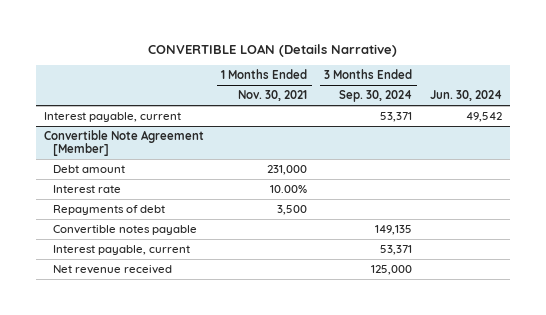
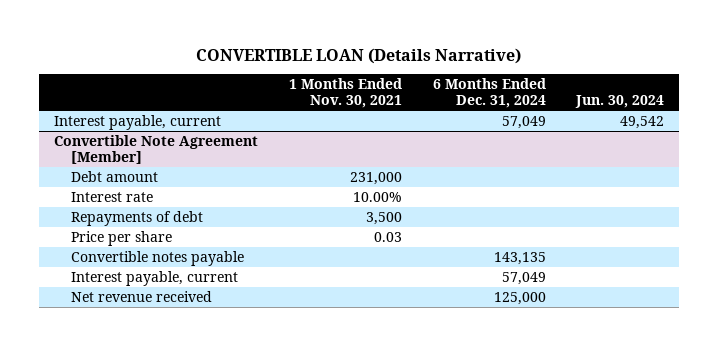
- | 1 Months Ended Nov. 30, 2021 | 3 Months Ended Sep. 30, 2024 | Jun. 30, 2024
+ | 1 Months Ended Nov. 30, 2021 | 6 Months Ended Dec. 31, 2024 | Jun. 30, 2024
@ Convertible Note Agreement [Member]
+ Price per share | 0.03 | |

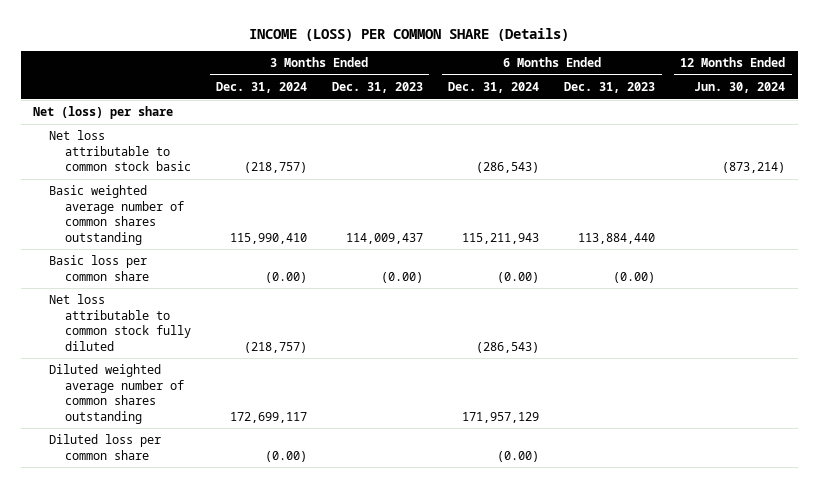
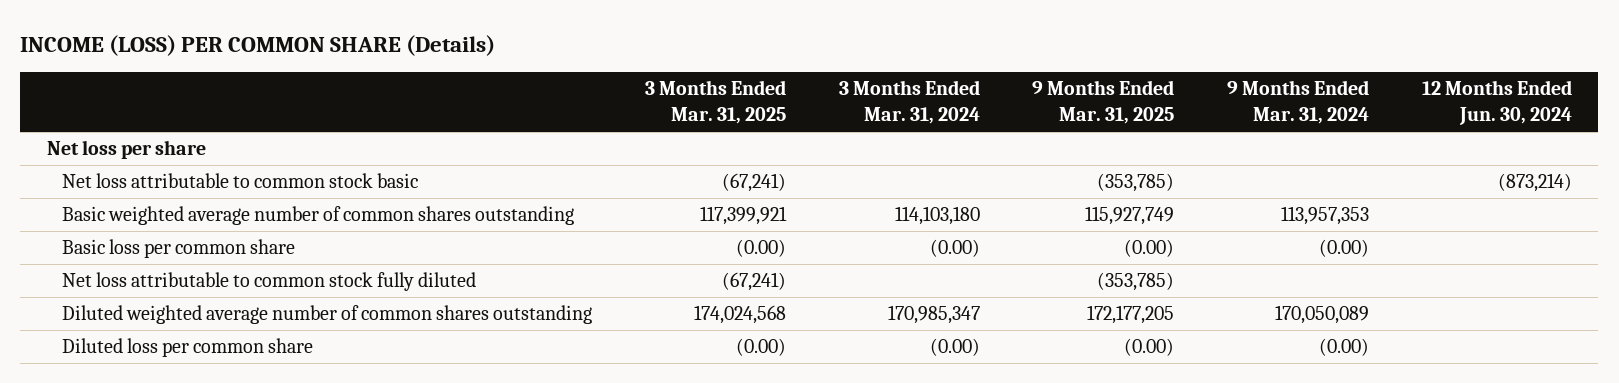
- | 3 Months Ended Dec. 31, 2024 | 3 Months Ended Dec. 31, 2023 | 6 Months Ended Dec. 31, 2024 | 6 Months Ended Dec. 31, 2023 | 12 Months Ended Jun. 30, 2024
+ | 3 Months Ended Mar. 31, 2025 | 3 Months Ended Mar. 31, 2024 | 9 Months Ended Mar. 31, 2025 | 9 Months Ended Mar. 31, 2024 | 12 Months Ended Jun. 30, 2024
- Net (loss) per share
+ Net loss per share

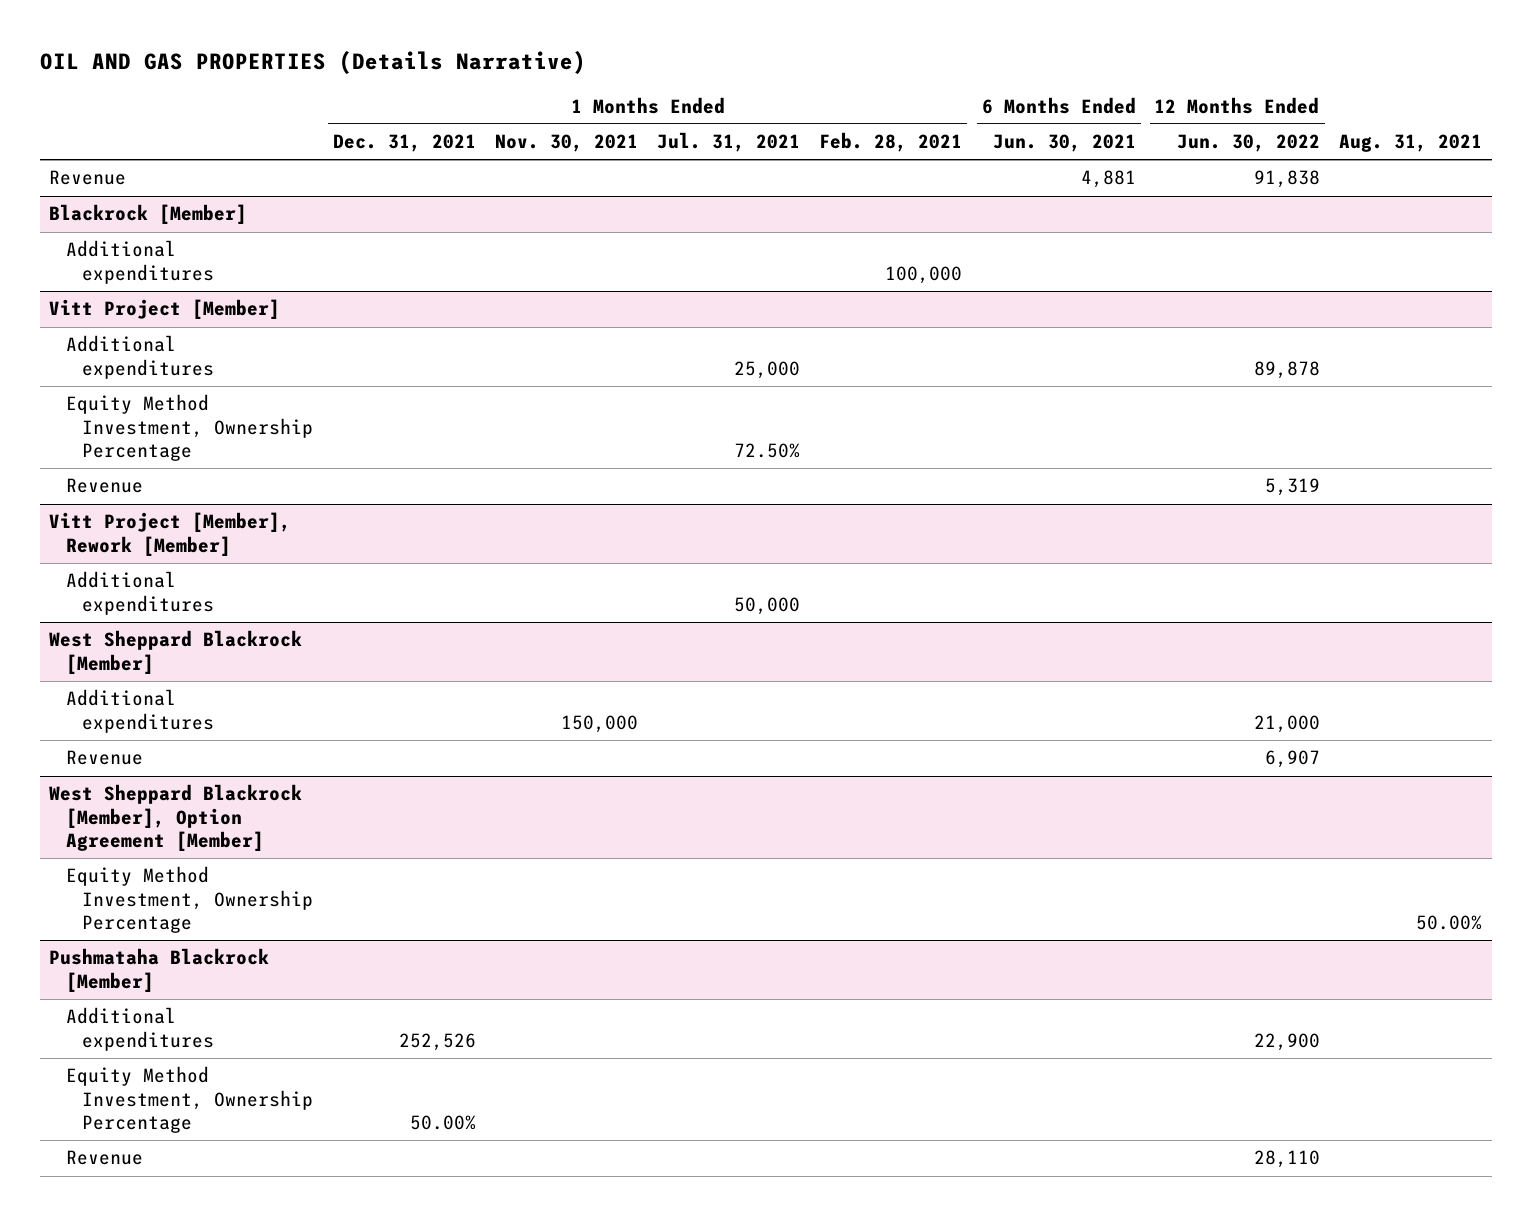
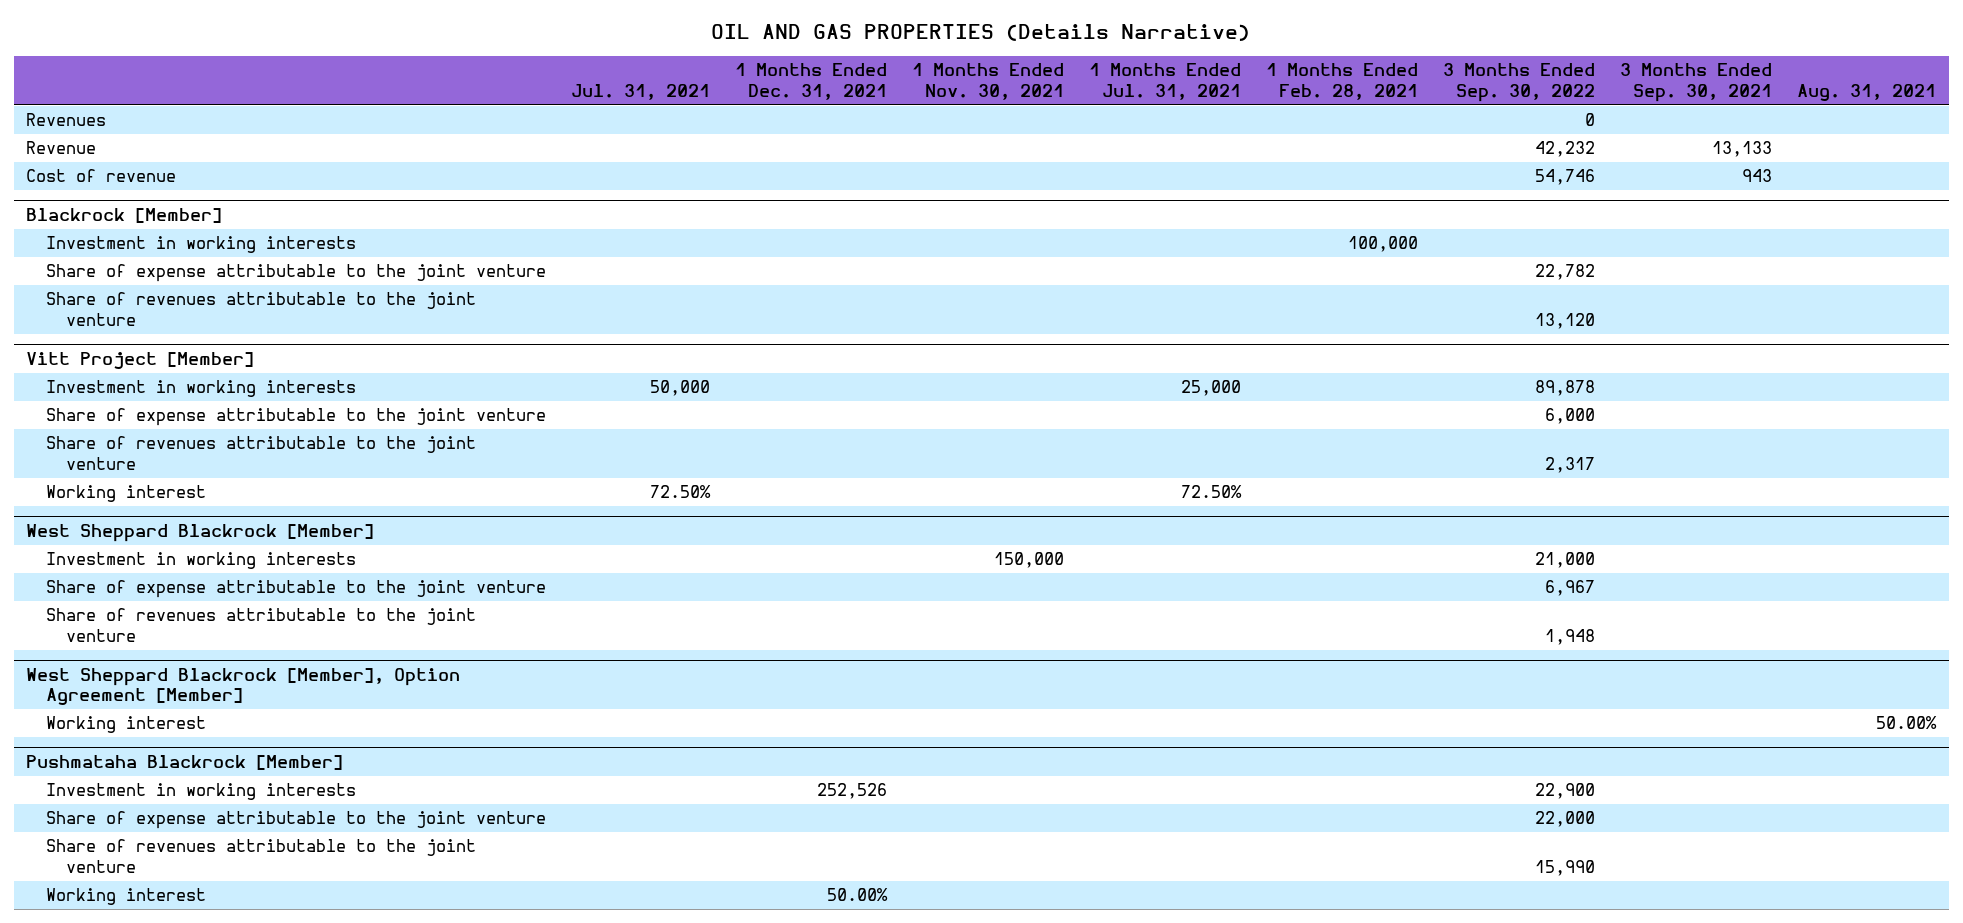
- | 1 Months Ended Dec. 31, 2021 | 1 Months Ended Nov. 30, 2021 | 1 Months Ended Jul. 31, 2021 | 1 Months Ended Feb. 28, 2021 | 6 Months Ended Jun. 30, 2021 | 12 Months Ended Jun. 30, 2022 | Aug. 31, 2021
+ | Jul. 31, 2021 | 1 Months Ended Dec. 31, 2021 | 1 Months Ended Nov. 30, 2021 | 1 Months Ended Jul. 31, 2021 | 1 Months Ended Feb. 28, 2021 | 3 Months Ended Sep. 30, 2022 | 3 Months Ended Sep. 30, 2021 | Aug. 31, 2021
+ Revenues | | | | | | 0 | |
+ Cost of revenue | | | | | | 54,746 | 943 |
@ Blackrock [Member]
- Additional expenditures | | | | 100,000 | | |
+ Investment in working interests | | | | | 100,000 | | |
+ Share of expense attributable to the joint venture | | | | | | 22,782 | |
+ Share of revenues attributable to the joint venture | | | | | | 13,120 | |
@ Vitt Project [Member]
- Additional expenditures | | | 25,000 | | | 89,878 |
- Equity Method Investment, Ownership Percentage | | | 72.50% | | | |
- Revenue | | | | | | 5,319 |
- Vitt Project [Member], Rework [Member]
- Additional expenditures | | | 50,000 | | | |
@ Vitt Project [Member]
+ Investment in working interests | 50,000 | | | 25,000 | | 89,878 | |
+ Share of expense attributable to the joint venture | | | | | | 6,000 | |
+ Share of revenues attributable to the joint venture | | | | | | 2,317 | |
+ Working interest | 72.50% | | | 72.50% | | | |
@ West Sheppard Blackrock [Member]
- Additional expenditures | | 150,000 | | | | 21,000 |
- Revenue | | | | | | 6,907 |
+ Investment in working interests | | | 150,000 | | | 21,000 | |
+ Share of expense attributable to the joint venture | | | | | | 6,967 | |
+ Share of revenues attributable to the joint venture | | | | | | 1,948 | |
@ West Sheppard Blackrock [Member], Option Agreement [Member]
- Equity Method Investment, Ownership Percentage | | | | | | | 50.00%
+ Working interest | | | | | | | | 50.00%
@ Pushmataha Blackrock [Member]
- Additional expenditures | 252,526 | | | | | 22,900 |
- Equity Method Investment, Ownership Percentage | 50.00% | | | | | |
- Revenue | | | | | | 28,110 |
+ Investment in working interests | | 252,526 | | | | 22,900 | |
+ Share of expense attributable to the joint venture | | | | | | 22,000 | |
+ Share of revenues attributable to the joint venture | | | | | | 15,990 | |
+ Working interest | | 50.00% | | | | | |

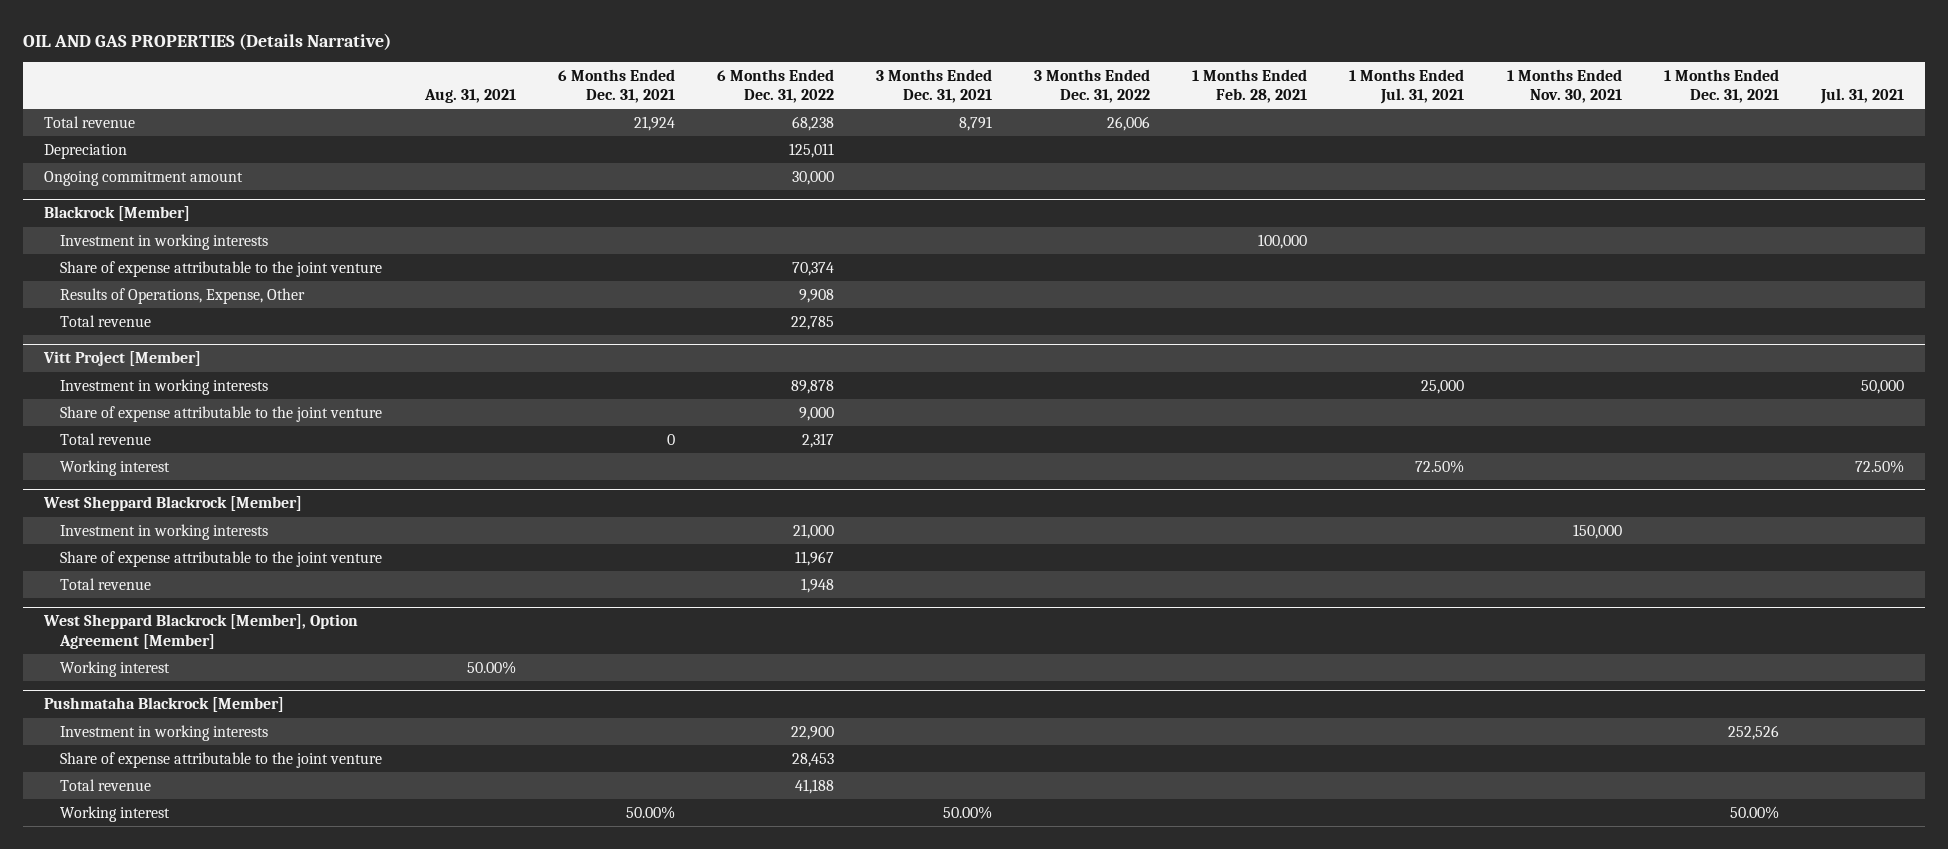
- | Jul. 31, 2021 | 1 Months Ended Dec. 31, 2021 | 1 Months Ended Nov. 30, 2021 | 1 Months Ended Jul. 31, 2021 | 1 Months Ended Feb. 28, 2021 | 3 Months Ended Sep. 30, 2022 | 3 Months Ended Sep. 30, 2021 | Aug. 31, 2021
+ | Aug. 31, 2021 | 6 Months Ended Dec. 31, 2021 | 6 Months Ended Dec. 31, 2022 | 3 Months Ended Dec. 31, 2021 | 3 Months Ended Dec. 31, 2022 | 1 Months Ended Feb. 28, 2021 | 1 Months Ended Jul. 31, 2021 | 1 Months Ended Nov. 30, 2021 | 1 Months Ended Dec. 31, 2021 | Jul. 31, 2021
- Revenues | | | | | | 0 | |
- Revenue | | | | | | 42,232 | 13,133 |
- Cost of revenue | | | | | | 54,746 | 943 |
+ Total revenue | | 21,924 | 68,238 | 8,791 | 26,006 | | | | |
+ Depreciation | | | 125,011 | | | | | | |
+ Ongoing commitment amount | | | 30,000 | | | | | | |
@ Blackrock [Member]
- Share of revenues attributable to the joint venture | | | | | | 13,120 | |
+ Results of Operations, Expense, Other | | | 9,908 | | | | | | |
+ Total revenue | | | 22,785 | | | | | | |
@ Vitt Project [Member]
- Share of revenues attributable to the joint venture | | | | | | 2,317 | |
+ Total revenue | | 0 | 2,317 | | | | | | |
@ West Sheppard Blackrock [Member]
- Share of revenues attributable to the joint venture | | | | | | 1,948 | |
+ Total revenue | | | 1,948 | | | | | | |
@ Pushmataha Blackrock [Member]
- Share of revenues attributable to the joint venture | | | | | | 15,990 | |
+ Total revenue | | | 41,188 | | | | | | |

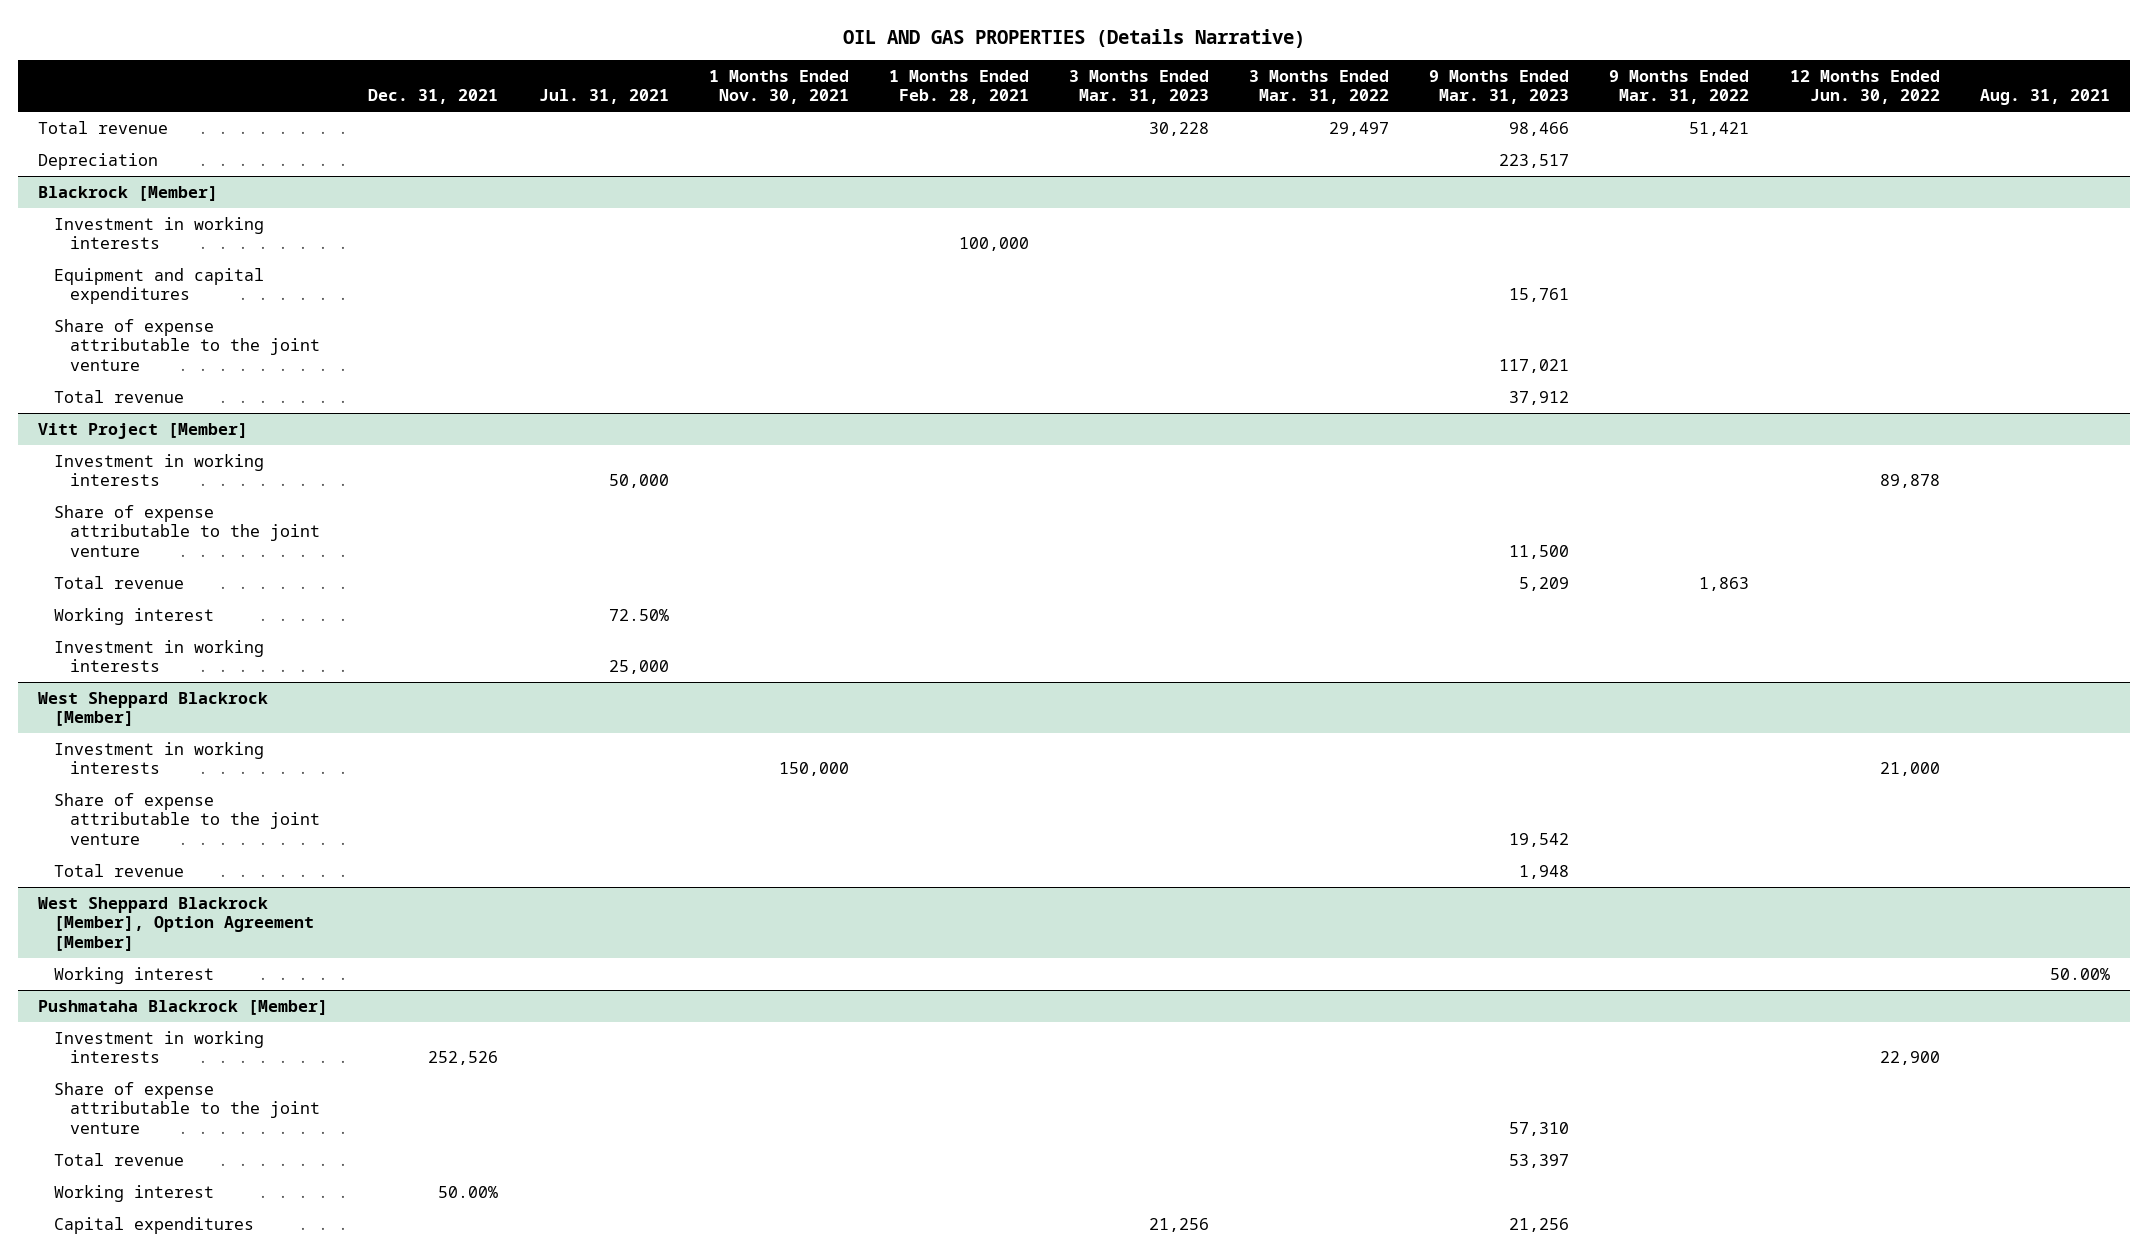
- | Aug. 31, 2021 | 6 Months Ended Dec. 31, 2021 | 6 Months Ended Dec. 31, 2022 | 3 Months Ended Dec. 31, 2021 | 3 Months Ended Dec. 31, 2022 | 1 Months Ended Feb. 28, 2021 | 1 Months Ended Jul. 31, 2021 | 1 Months Ended Nov. 30, 2021 | 1 Months Ended Dec. 31, 2021 | Jul. 31, 2021
+ | Dec. 31, 2021 | Jul. 31, 2021 | 1 Months Ended Nov. 30, 2021 | 1 Months Ended Feb. 28, 2021 | 3 Months Ended Mar. 31, 2023 | 3 Months Ended Mar. 31, 2022 | 9 Months Ended Mar. 31, 2023 | 9 Months Ended Mar. 31, 2022 | 12 Months Ended Jun. 30, 2022 | Aug. 31, 2021
- Ongoing commitment amount | | | 30,000 | | | | | | |
@ Blackrock [Member]
+ Equipment and capital expenditures | | | | | | | 15,761 | | |
- Results of Operations, Expense, Other | | | 9,908 | | | | | | |
@ Vitt Project [Member]
+ Investment in working interests | | 25,000 | | | | | | | |
@ Pushmataha Blackrock [Member]
+ Capital expenditures | | | | | 21,256 | | 21,256 | | |

